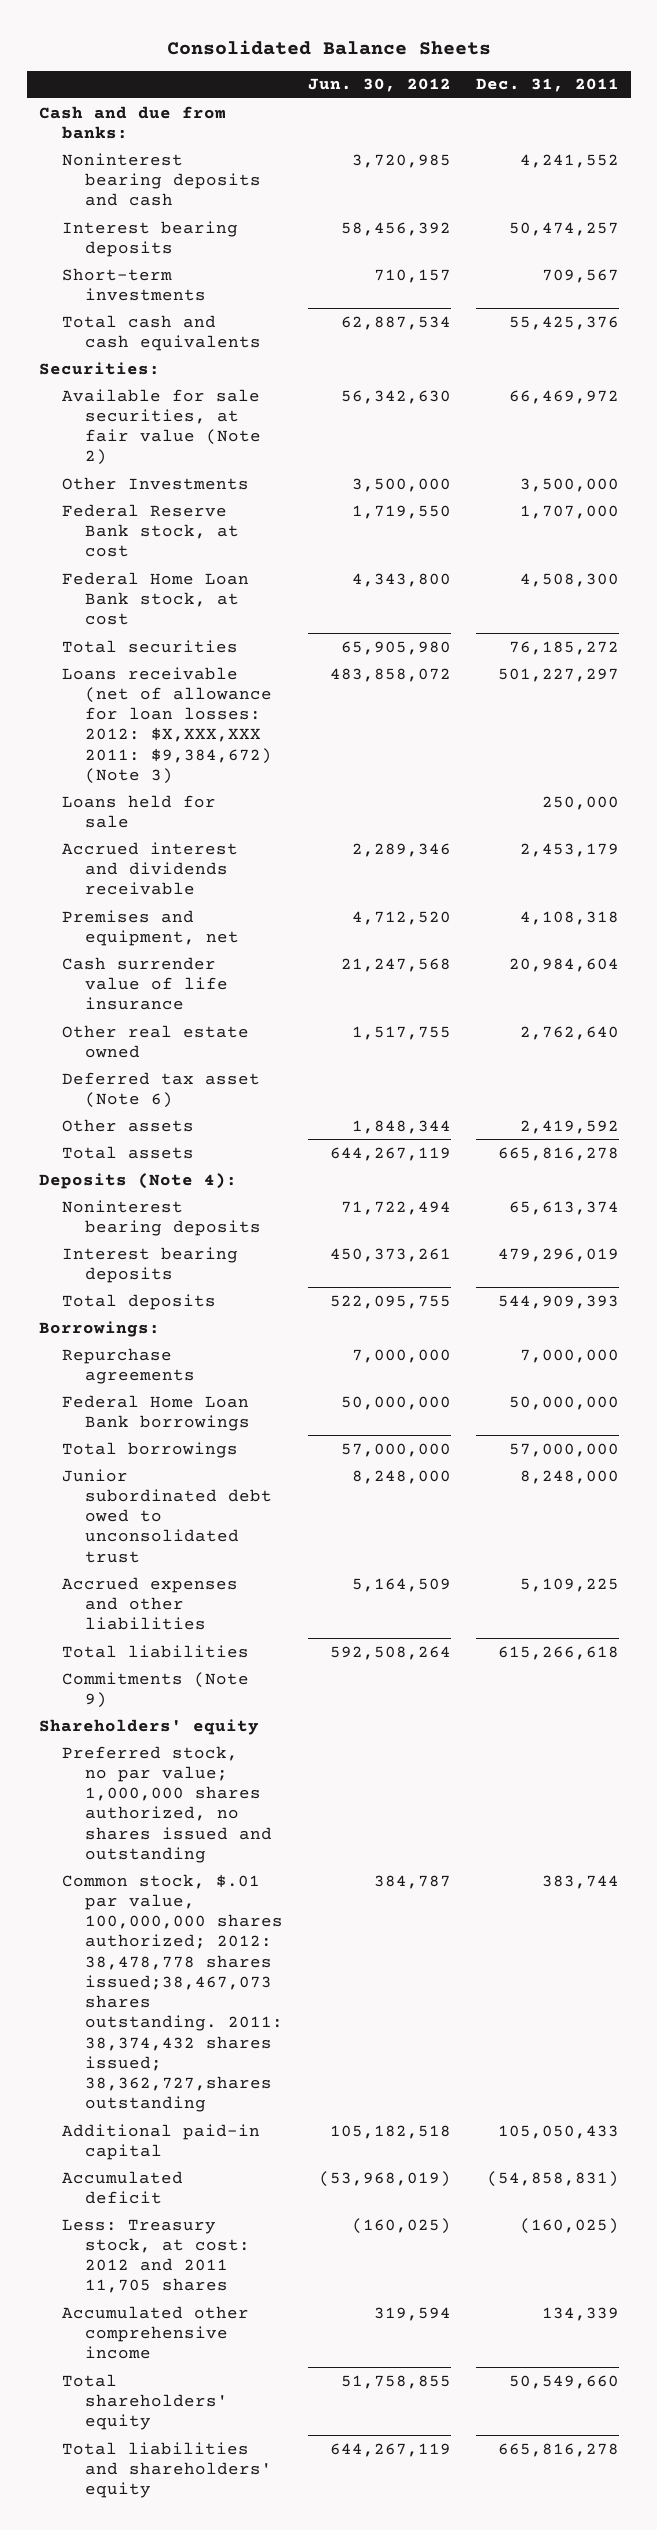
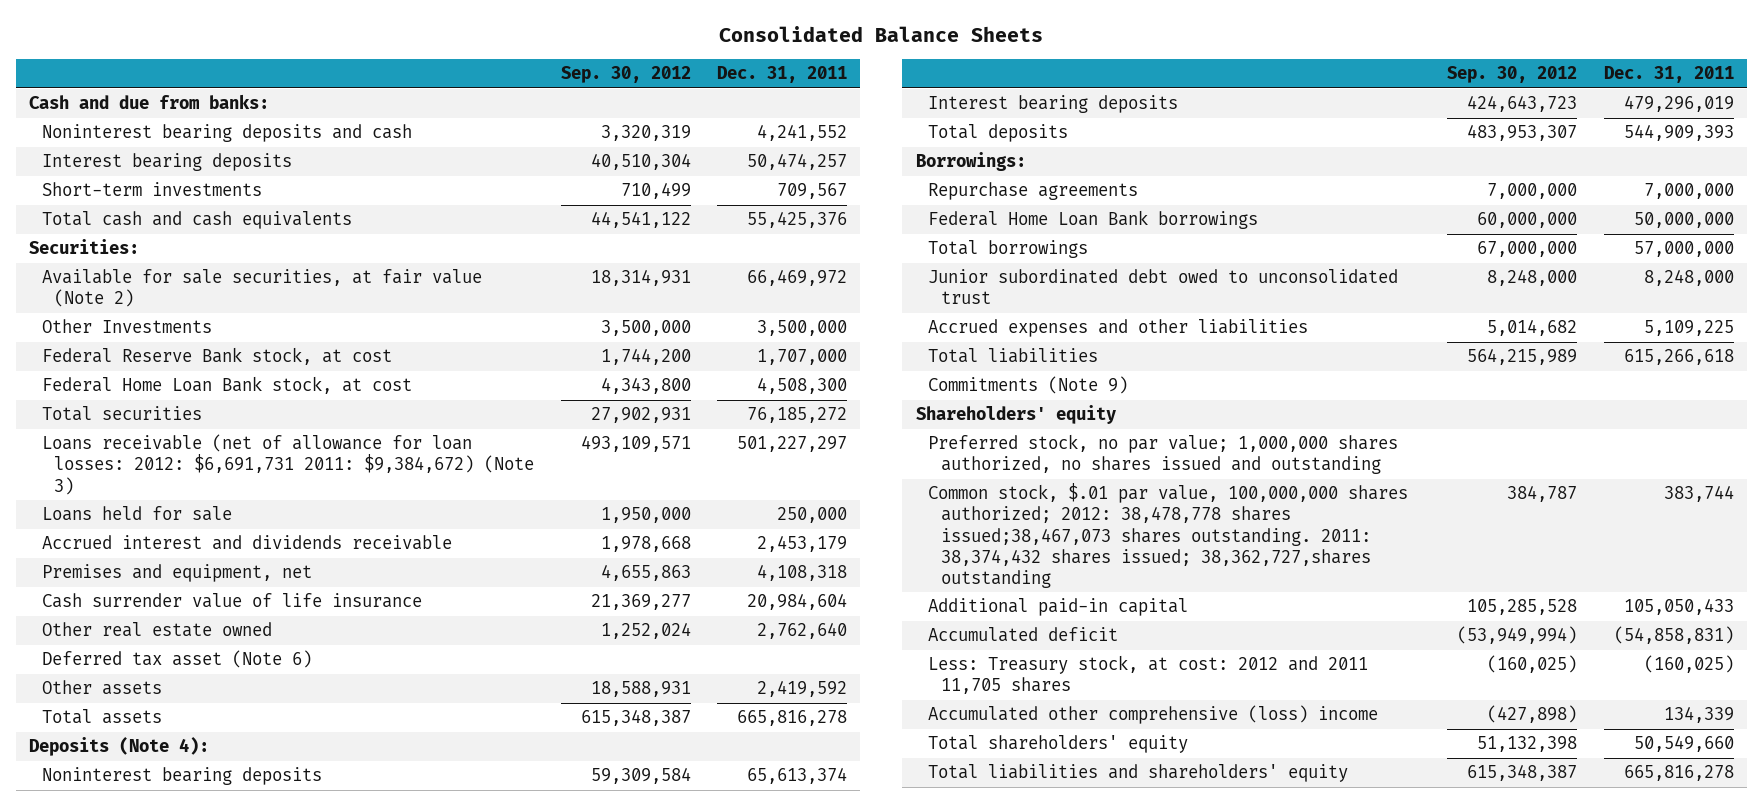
- | Jun. 30, 2012 | Dec. 31, 2011
+ | Sep. 30, 2012 | Dec. 31, 2011
- Loans receivable (net of allowance for loan losses: 2012: $X,XXX,XXX 2011: $9,384,672) (Note 3) | 483,858,072 | 501,227,297
+ Loans receivable (net of allowance for loan losses: 2012: $6,691,731 2011: $9,384,672) (Note 3) | 493,109,571 | 501,227,297
- Accumulated other comprehensive income | 319,594 | 134,339
+ Accumulated other comprehensive (loss) income | (427,898) | 134,339

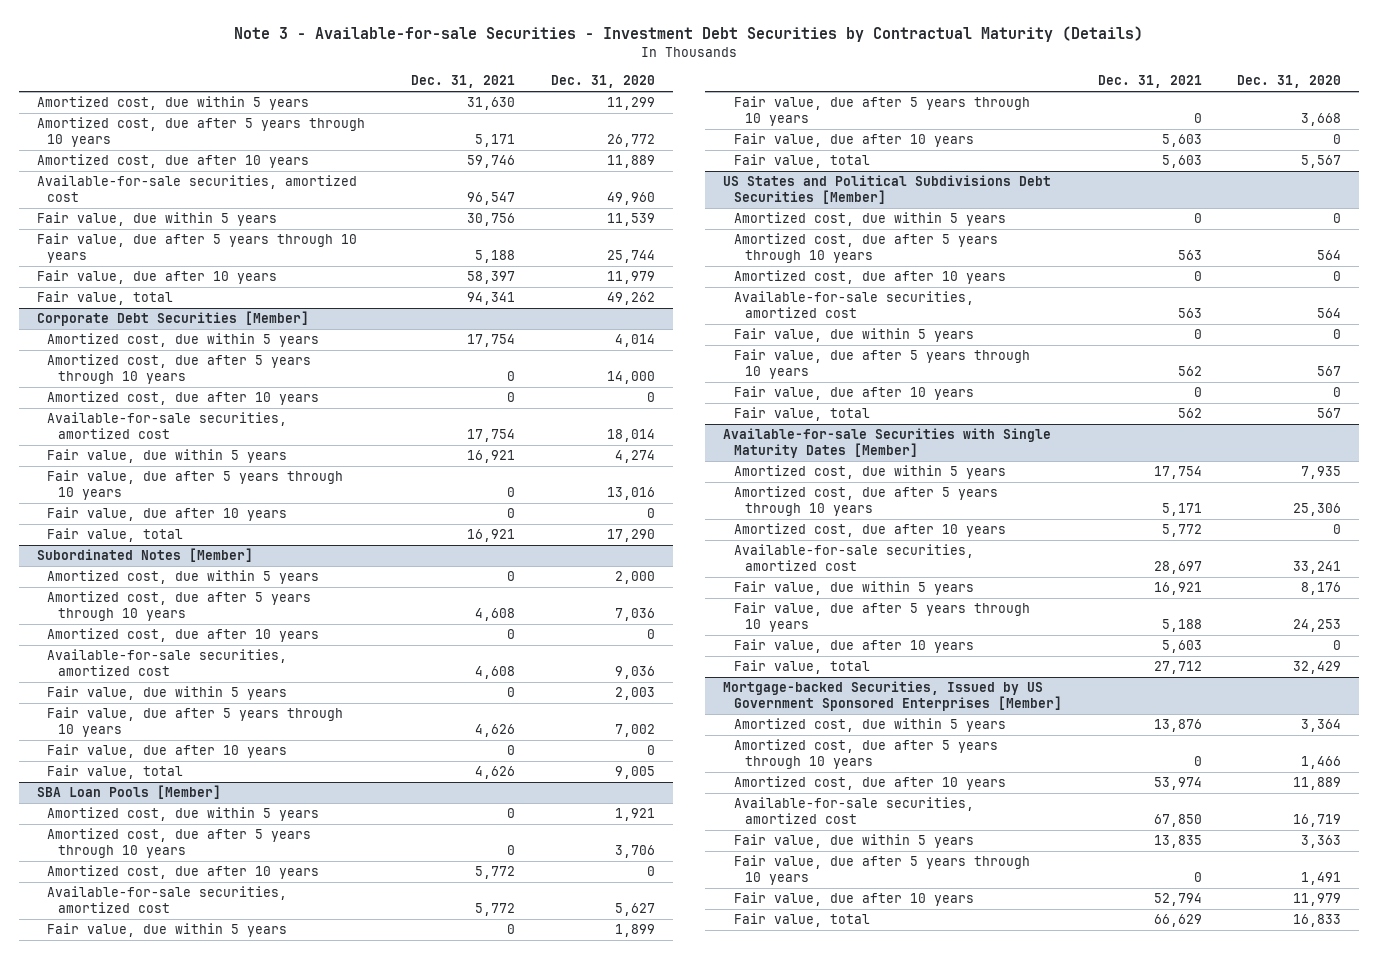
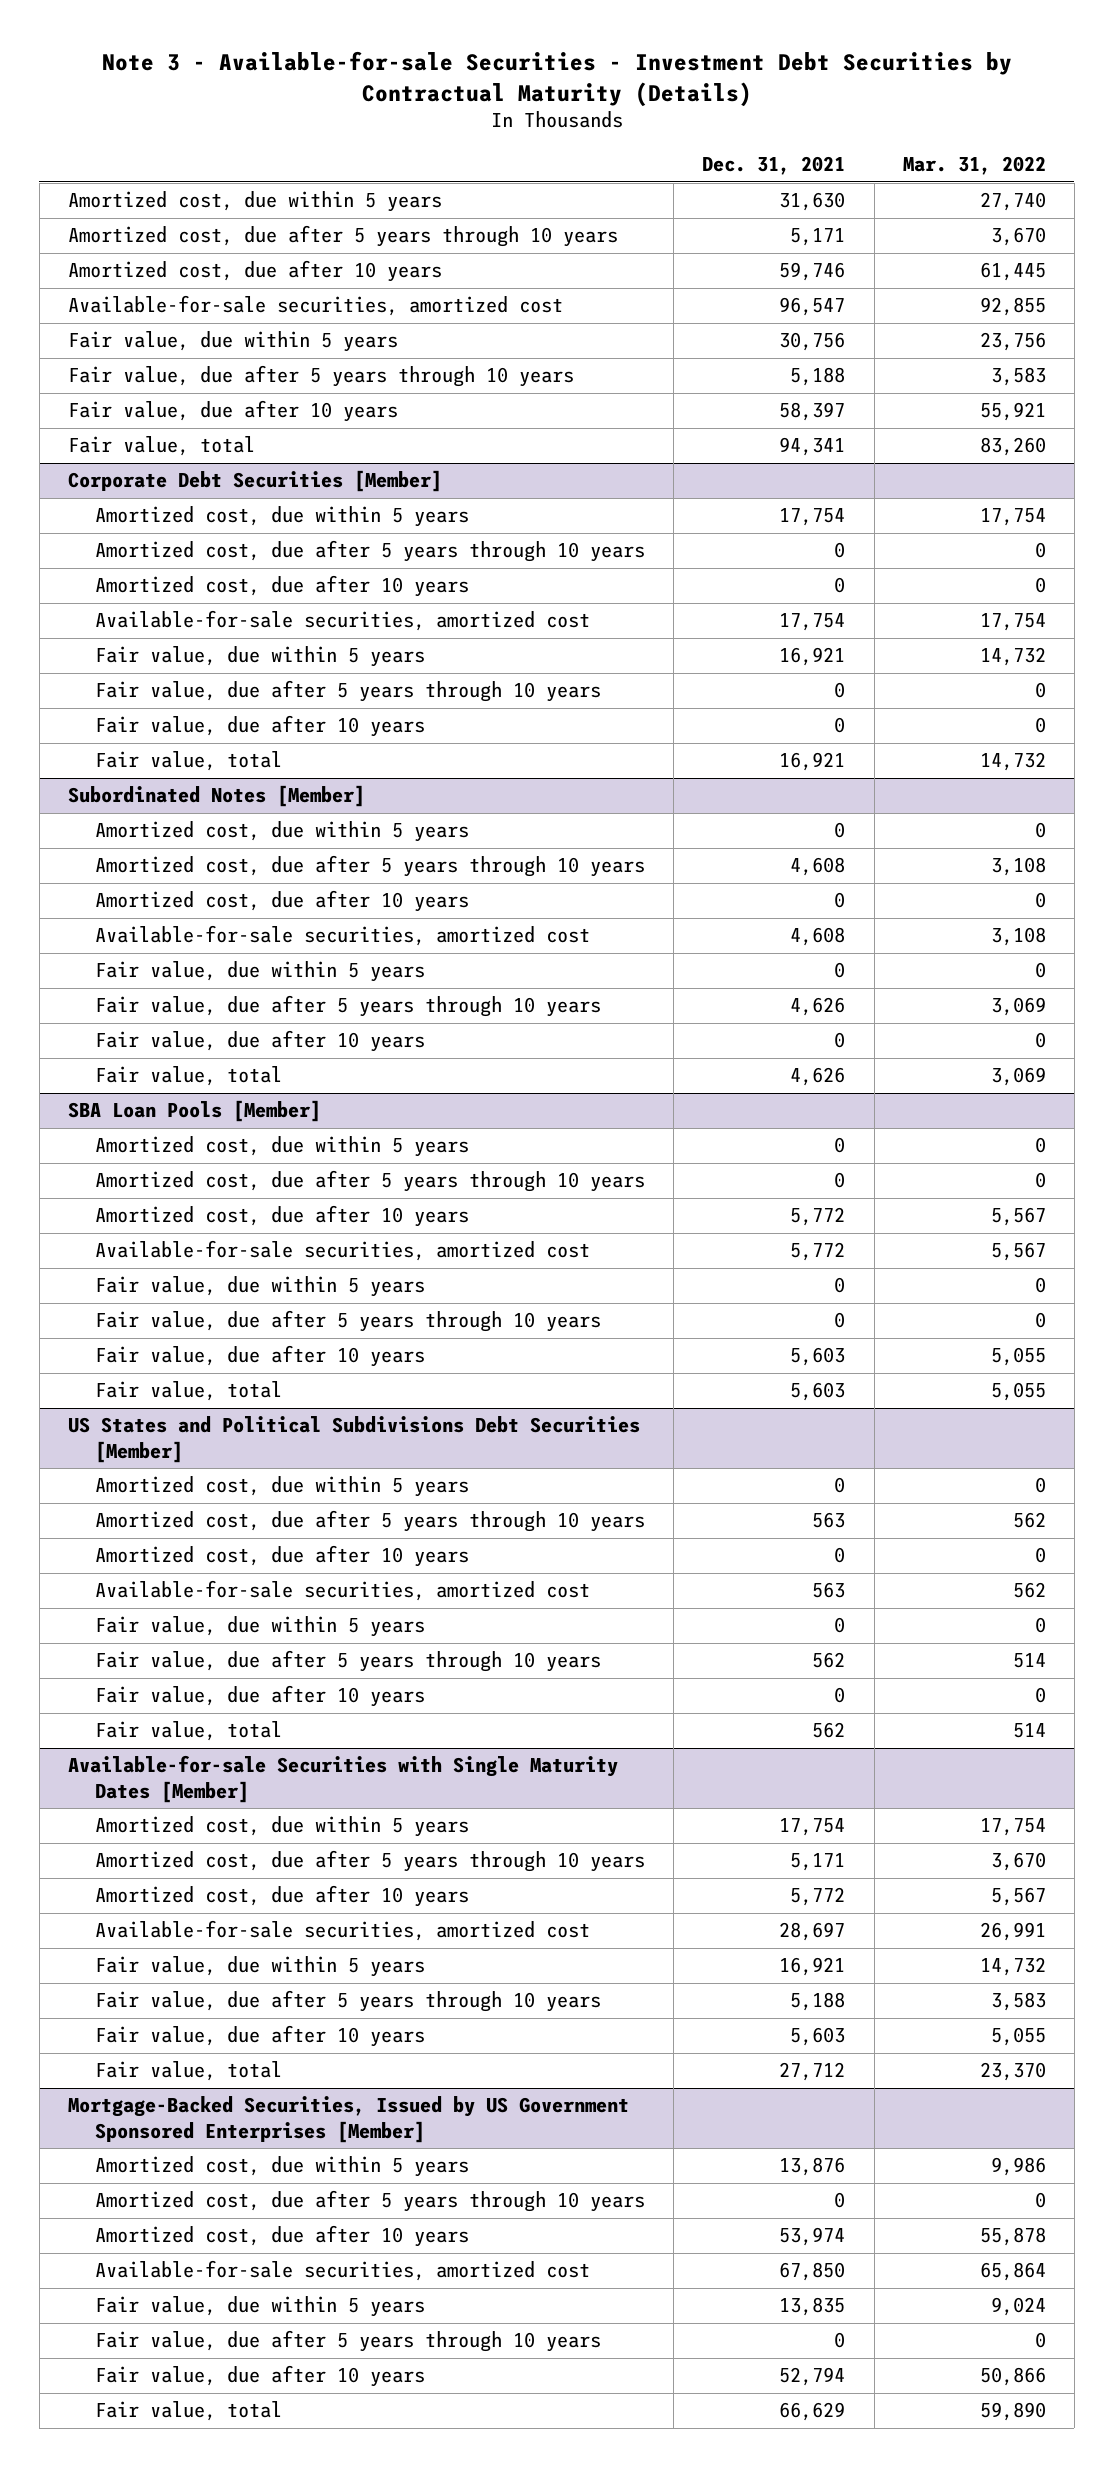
- | Dec. 31, 2021 | Dec. 31, 2020
+ | Dec. 31, 2021 | Mar. 31, 2022
- Mortgage-backed Securities, Issued by US Government Sponsored Enterprises [Member]
+ Mortgage-Backed Securities, Issued by US Government Sponsored Enterprises [Member]

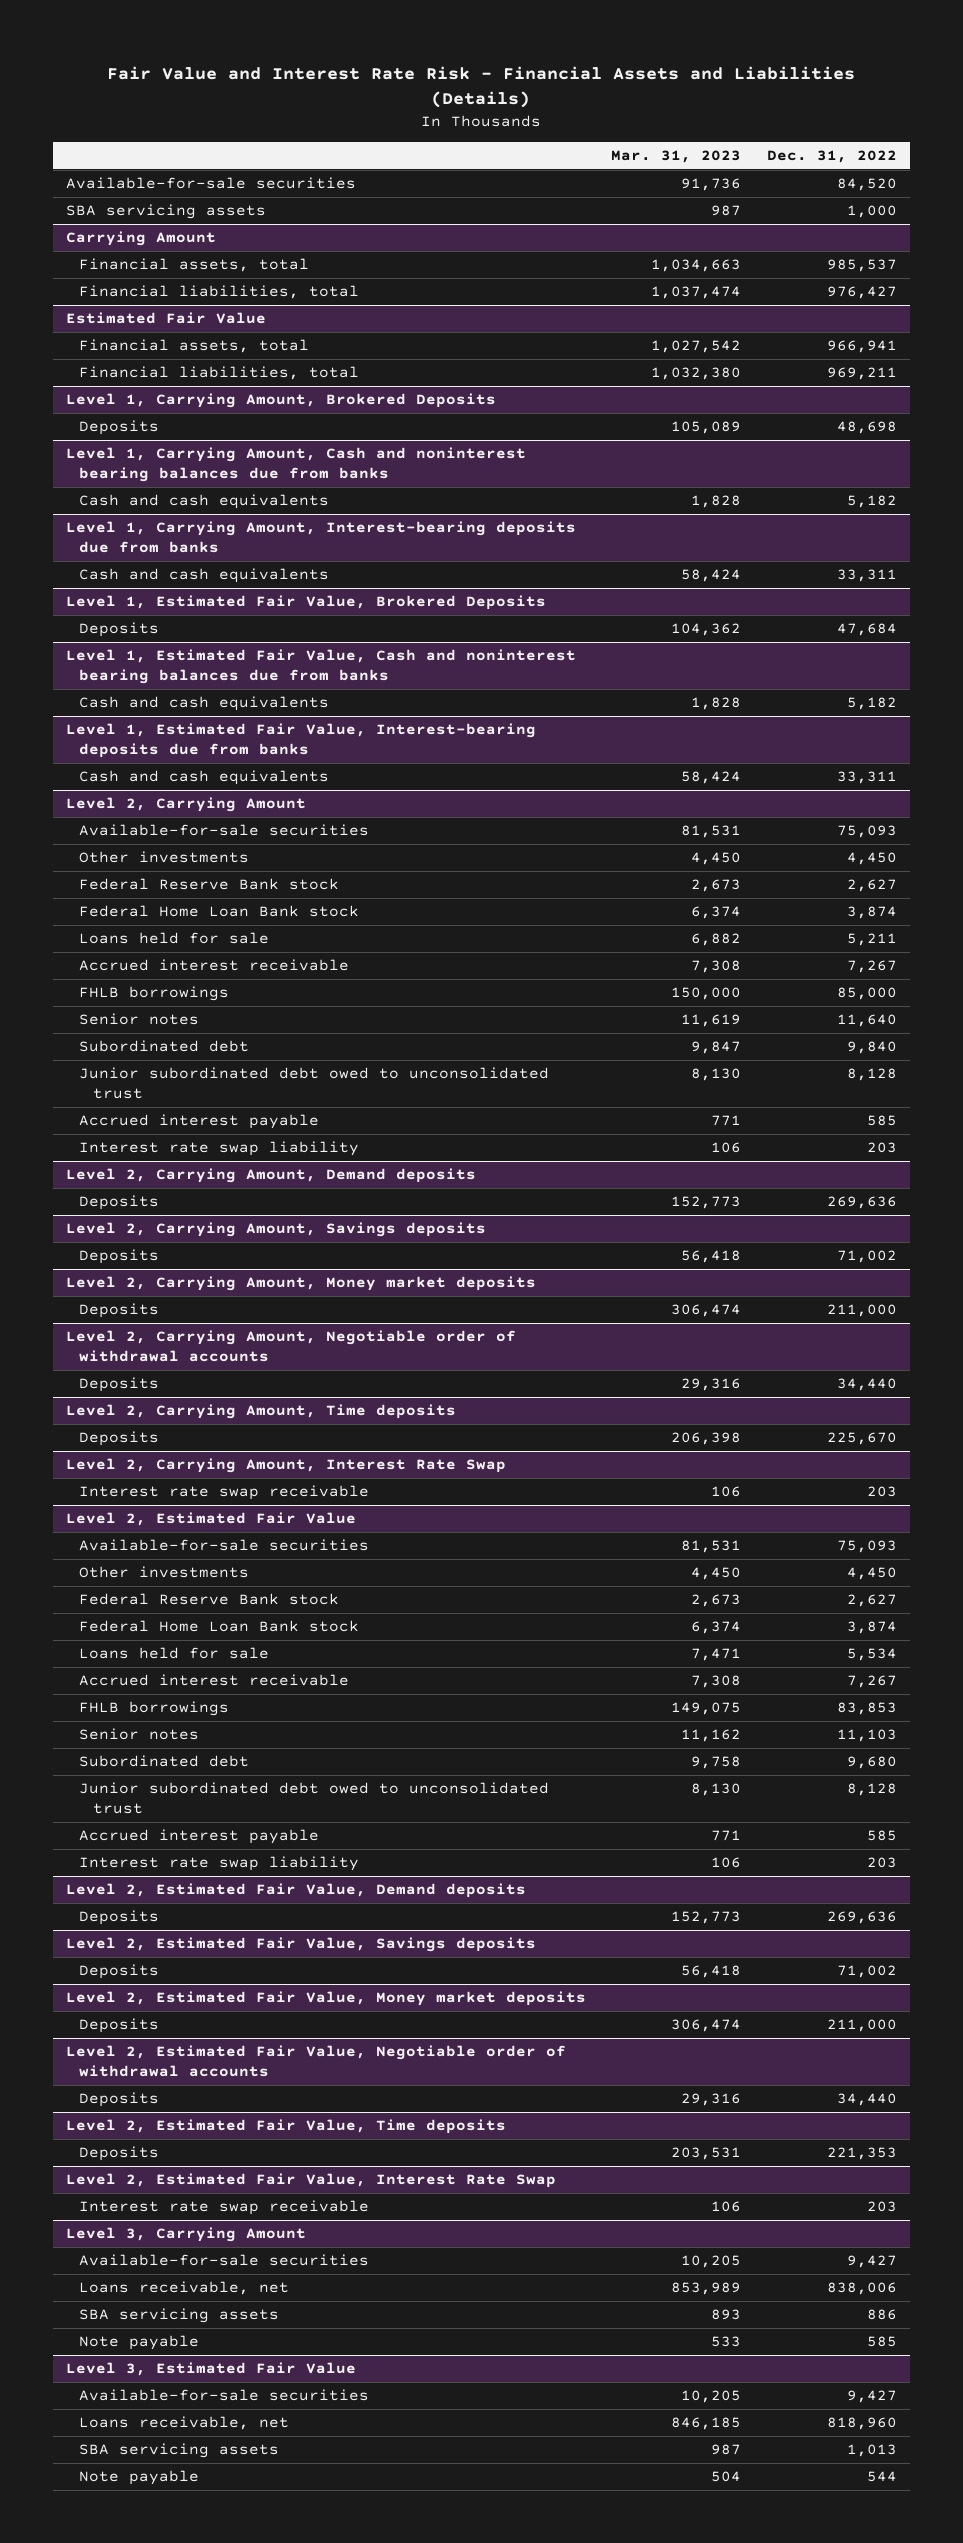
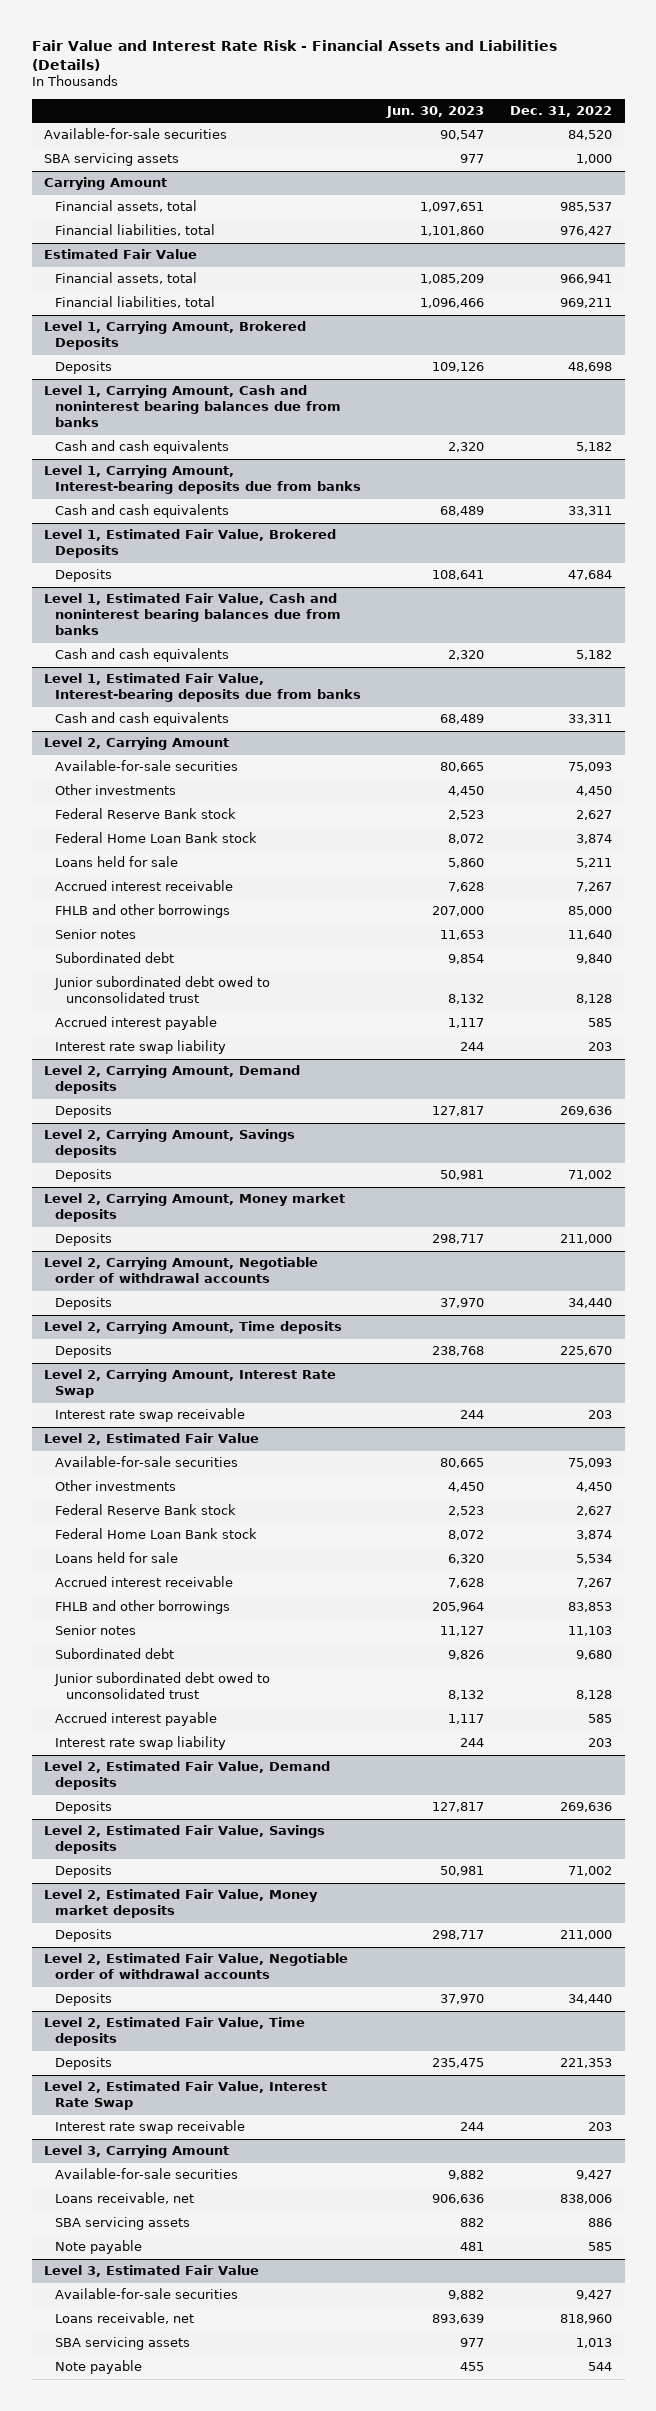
- | Mar. 31, 2023 | Dec. 31, 2022
+ | Jun. 30, 2023 | Dec. 31, 2022
@ Level 2, Carrying Amount
- FHLB borrowings | 150,000 | 85,000
+ FHLB and other borrowings | 207,000 | 85,000
@ Level 2, Estimated Fair Value
- FHLB borrowings | 149,075 | 83,853
+ FHLB and other borrowings | 205,964 | 83,853

